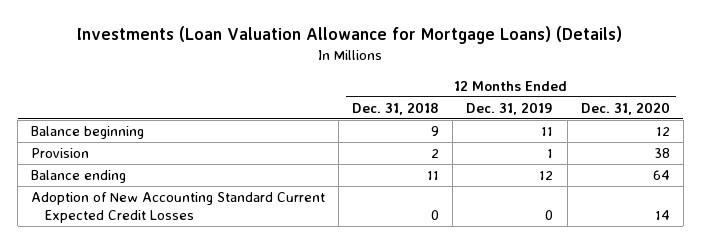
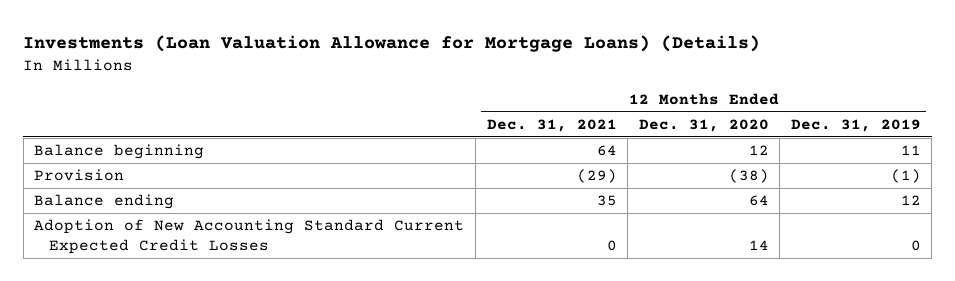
- | 12 Months Ended Dec. 31, 2018 | 12 Months Ended Dec. 31, 2019 | 12 Months Ended Dec. 31, 2020
+ | 12 Months Ended Dec. 31, 2021 | 12 Months Ended Dec. 31, 2020 | 12 Months Ended Dec. 31, 2019
- Provision | 2 | 1 | 38
+ Provision | (29) | (38) | (1)

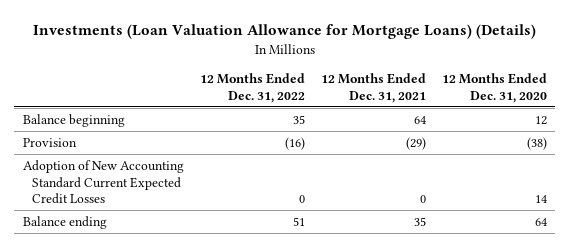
- | 12 Months Ended Dec. 31, 2021 | 12 Months Ended Dec. 31, 2020 | 12 Months Ended Dec. 31, 2019
+ | 12 Months Ended Dec. 31, 2022 | 12 Months Ended Dec. 31, 2021 | 12 Months Ended Dec. 31, 2020
moved down: Balance ending | 51 | 35 | 64

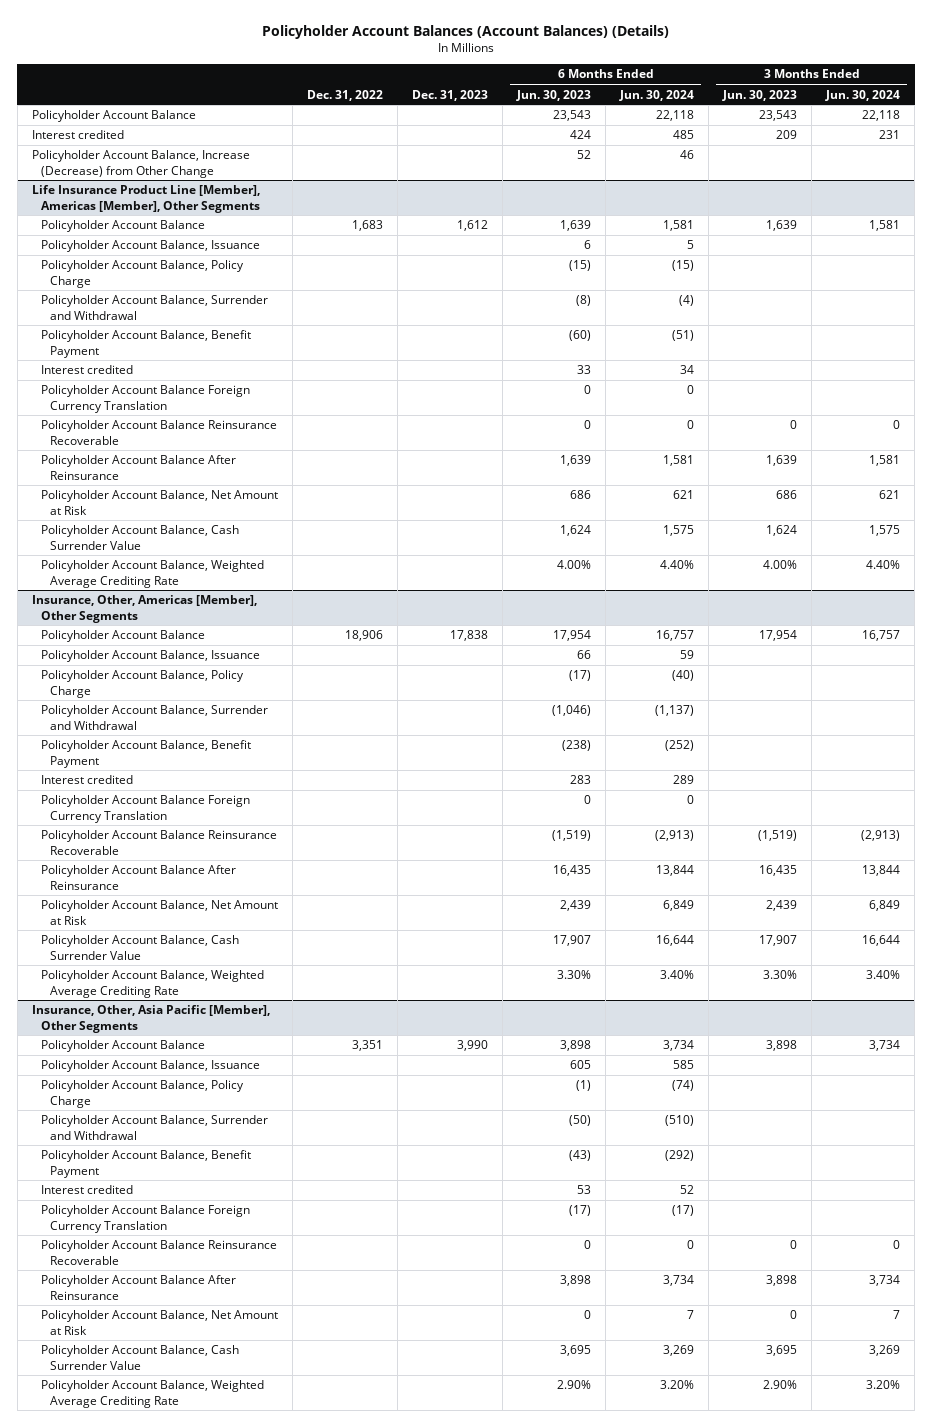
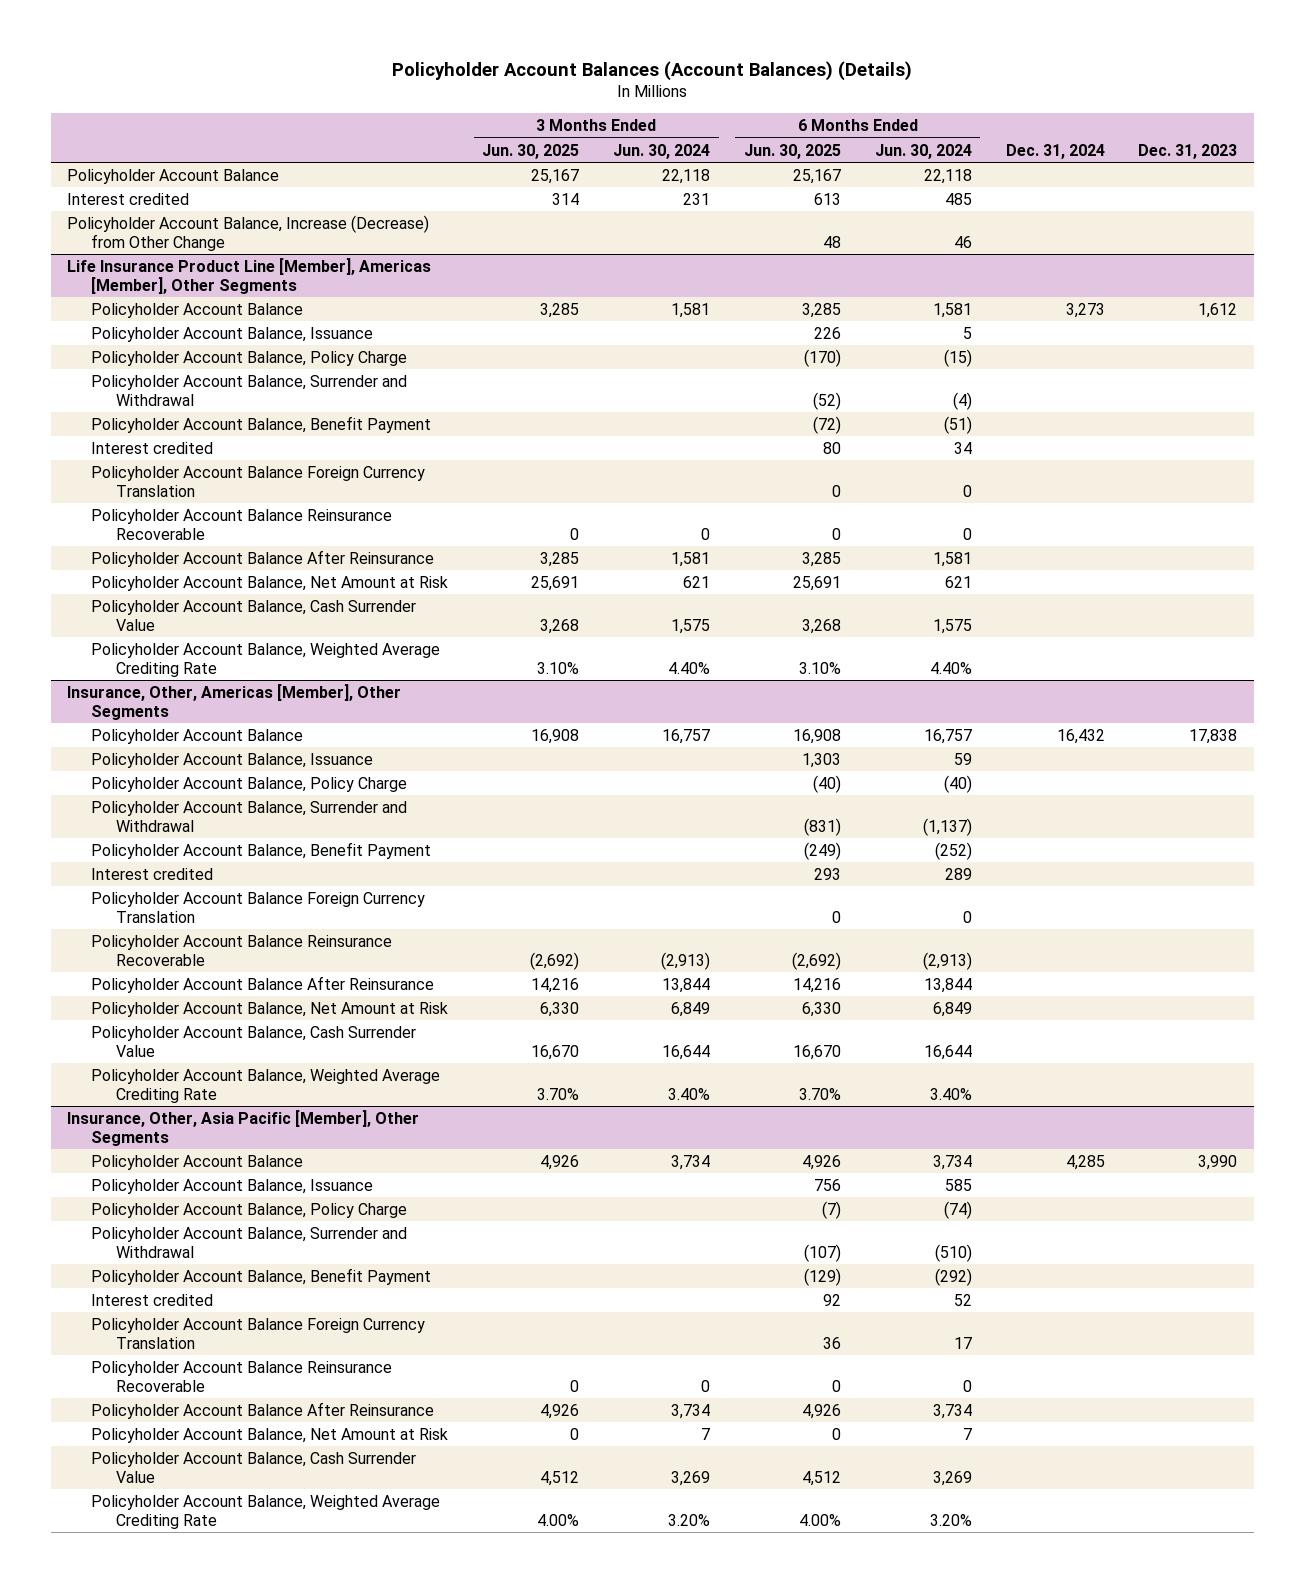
- | Dec. 31, 2022 | Dec. 31, 2023 | 6 Months Ended Jun. 30, 2023 | 6 Months Ended Jun. 30, 2024 | 3 Months Ended Jun. 30, 2023 | 3 Months Ended Jun. 30, 2024
+ | 3 Months Ended Jun. 30, 2025 | 3 Months Ended Jun. 30, 2024 | 6 Months Ended Jun. 30, 2025 | 6 Months Ended Jun. 30, 2024 | Dec. 31, 2024 | Dec. 31, 2023
@ Insurance, Other, Asia Pacific [Member], Other Segments
- Policyholder Account Balance Foreign Currency Translation | | | (17) | (17) | |
+ Policyholder Account Balance Foreign Currency Translation | | | 36 | 17 | |

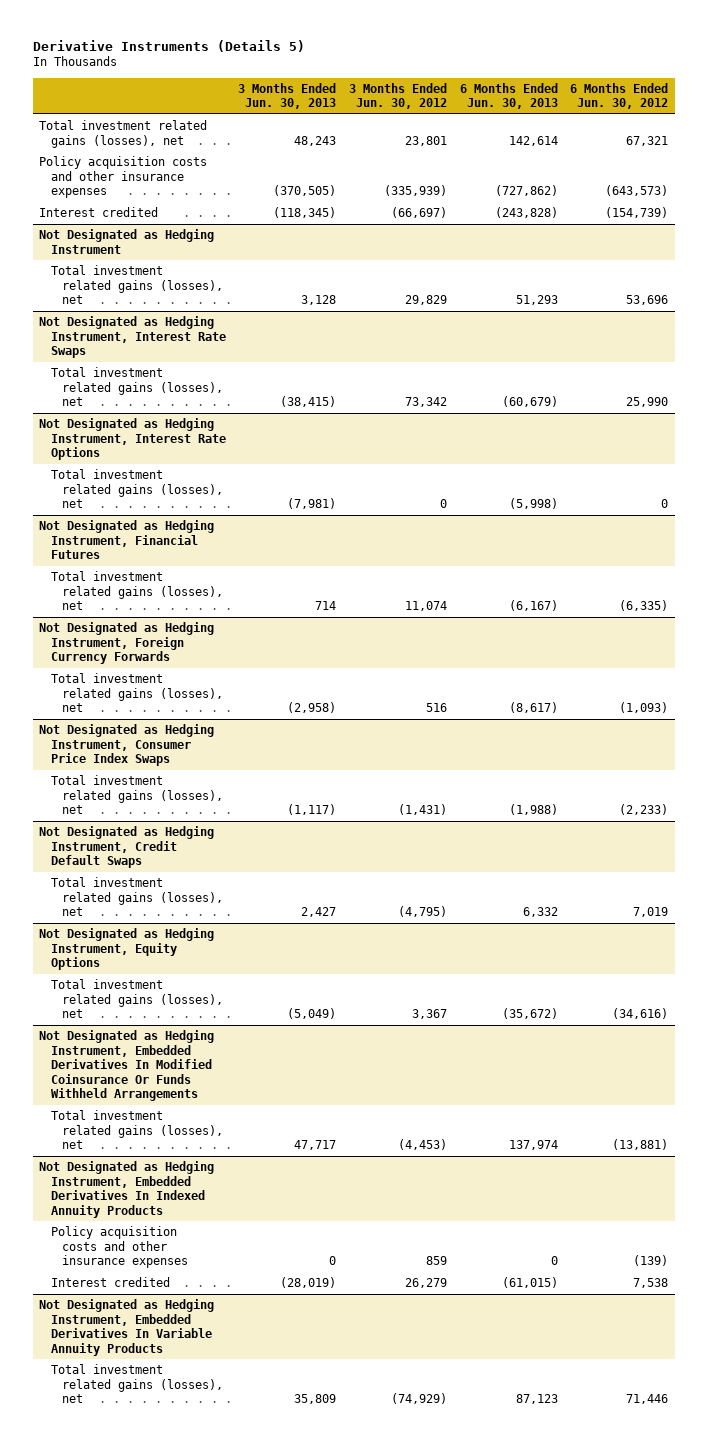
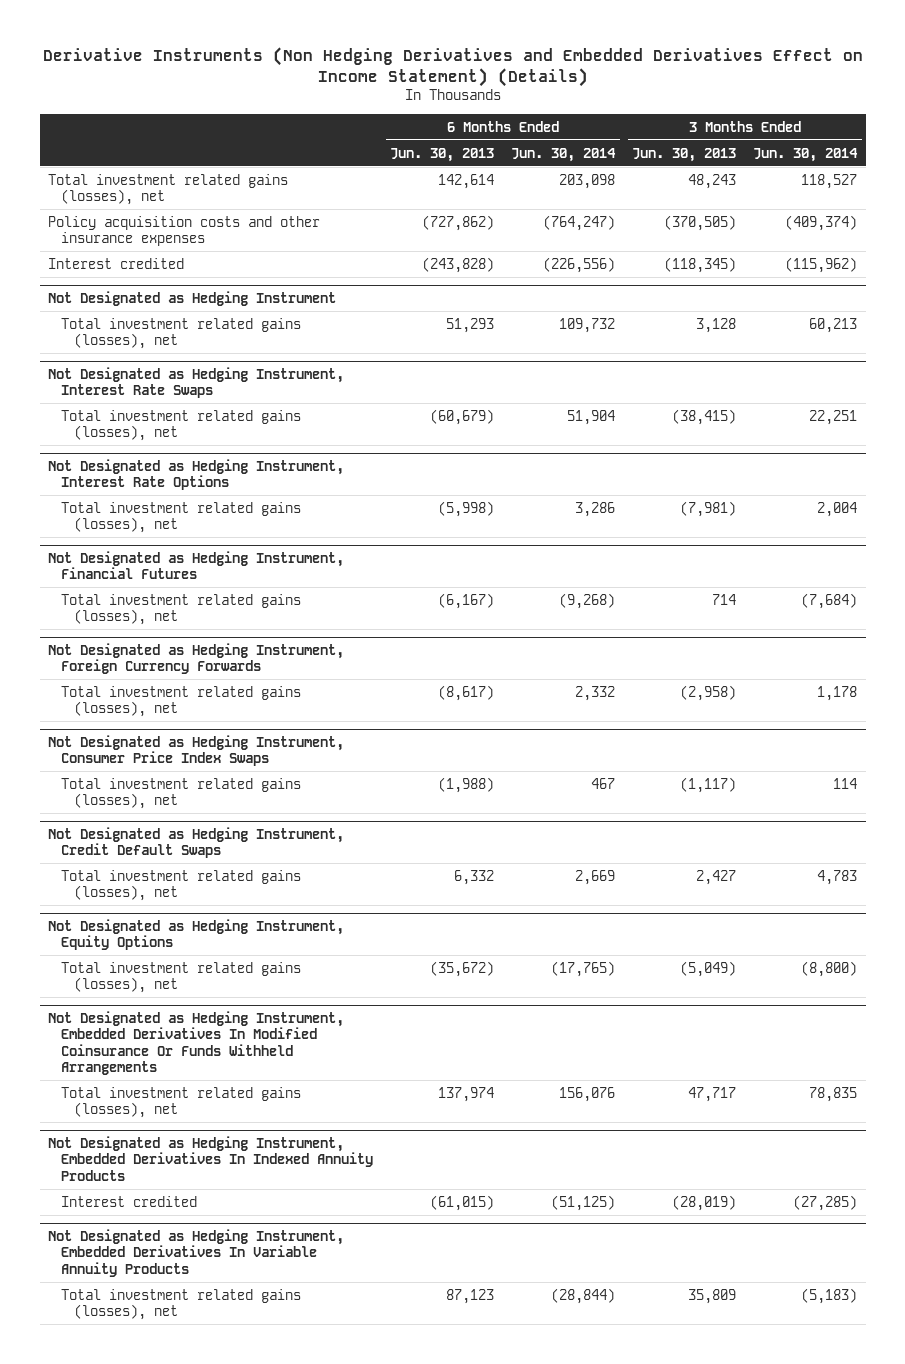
- Derivative Instruments (Details 5)
+ Derivative Instruments (Non Hedging Derivatives and Embedded Derivatives Effect on Income Statement) (Details)
- | 3 Months Ended Jun. 30, 2013 | 3 Months Ended Jun. 30, 2012 | 6 Months Ended Jun. 30, 2013 | 6 Months Ended Jun. 30, 2012
+ | 6 Months Ended Jun. 30, 2013 | 6 Months Ended Jun. 30, 2014 | 3 Months Ended Jun. 30, 2013 | 3 Months Ended Jun. 30, 2014
@ Not Designated as Hedging Instrument, Embedded Derivatives In Indexed Annuity Products
- Policy acquisition costs and other insurance expenses | 0 | 859 | 0 | (139)

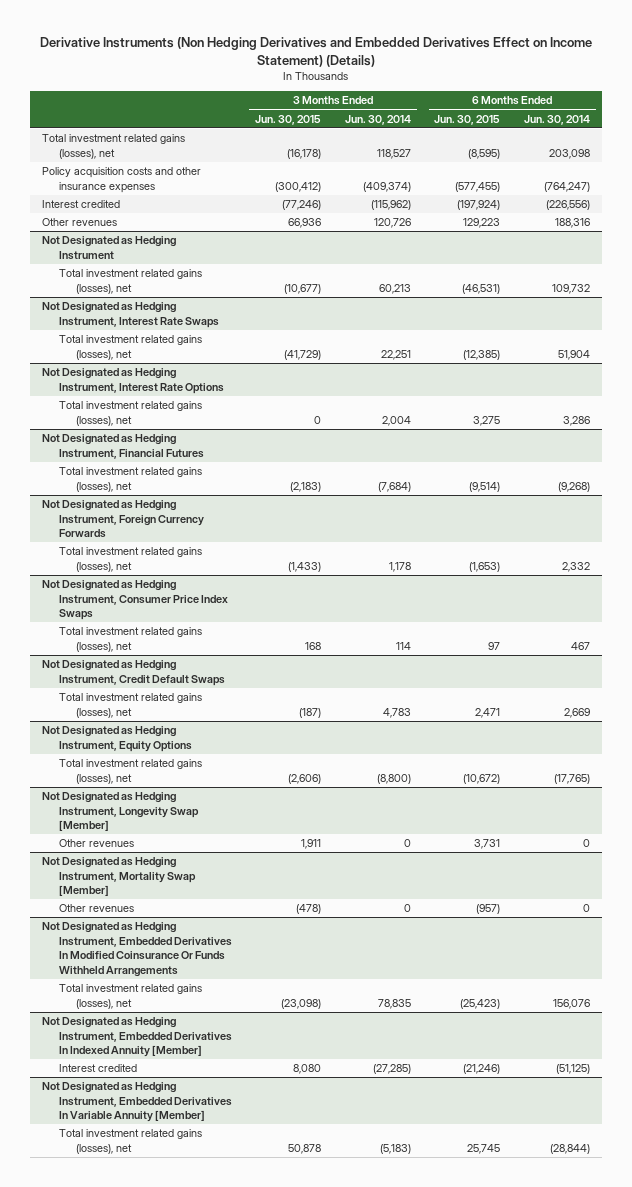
- | 6 Months Ended Jun. 30, 2013 | 6 Months Ended Jun. 30, 2014 | 3 Months Ended Jun. 30, 2013 | 3 Months Ended Jun. 30, 2014
+ | 3 Months Ended Jun. 30, 2015 | 3 Months Ended Jun. 30, 2014 | 6 Months Ended Jun. 30, 2015 | 6 Months Ended Jun. 30, 2014
+ Other revenues | 66,936 | 120,726 | 129,223 | 188,316
+ Not Designated as Hedging Instrument, Longevity Swap [Member]
+ Other revenues | 1,911 | 0 | 3,731 | 0
+ Not Designated as Hedging Instrument, Mortality Swap [Member]
+ Other revenues | (478) | 0 | (957) | 0
- Not Designated as Hedging Instrument, Embedded Derivatives In Indexed Annuity Products
+ Not Designated as Hedging Instrument, Embedded Derivatives In Indexed Annuity [Member]
- Not Designated as Hedging Instrument, Embedded Derivatives In Variable Annuity Products
+ Not Designated as Hedging Instrument, Embedded Derivatives In Variable Annuity [Member]

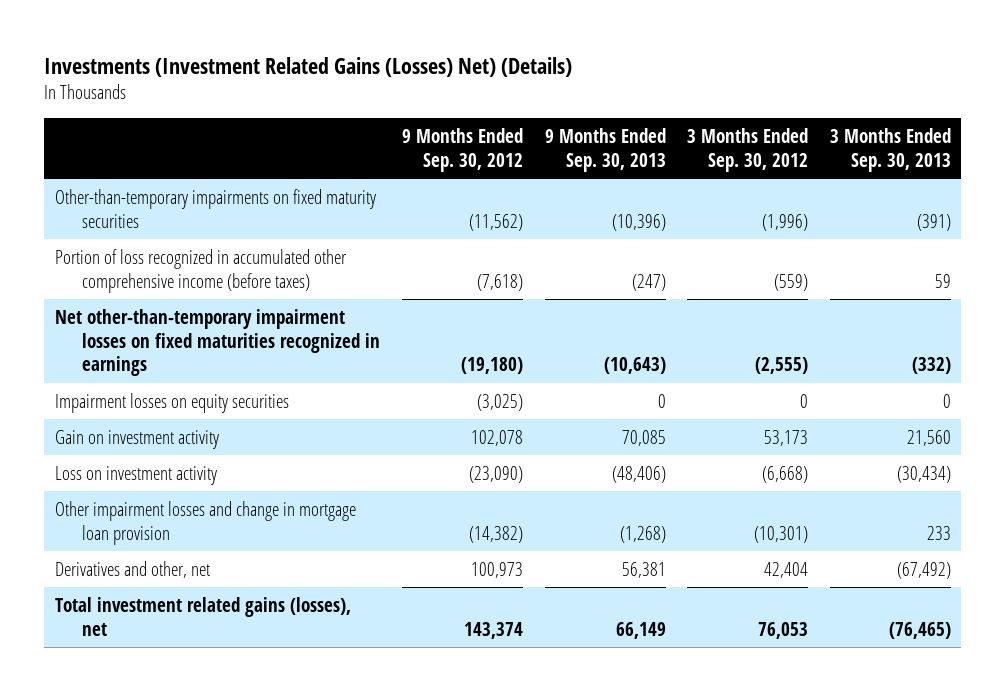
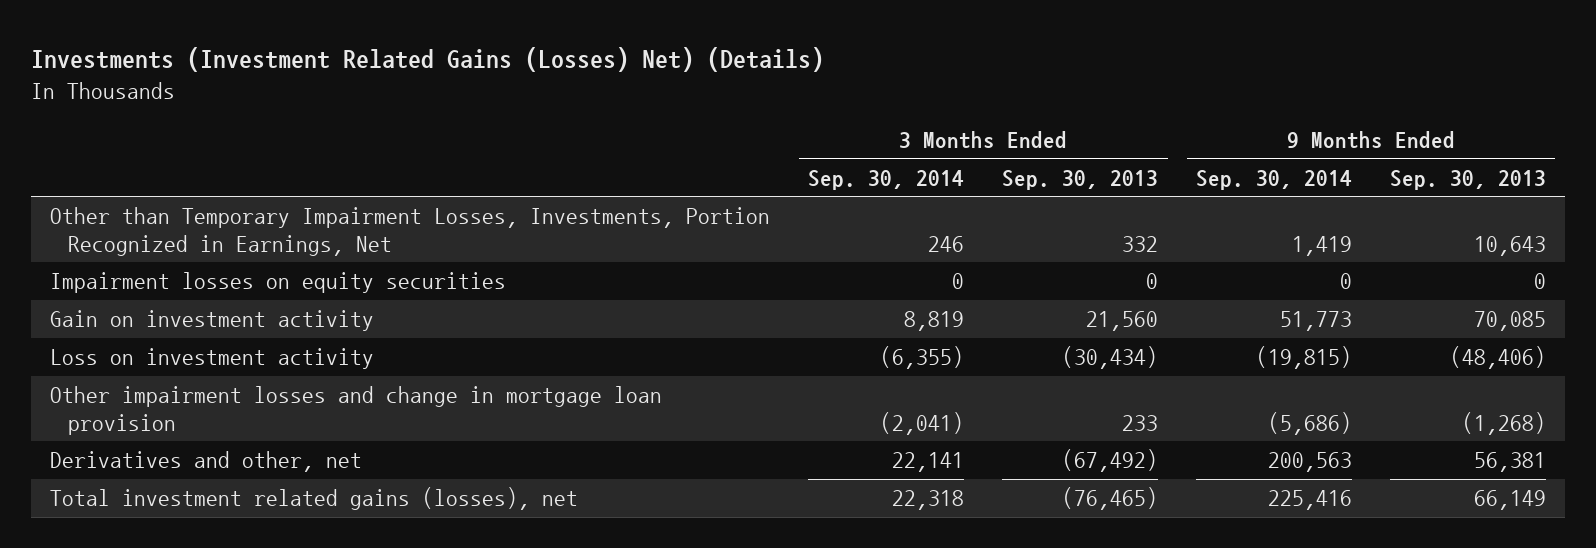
- | 9 Months Ended Sep. 30, 2012 | 9 Months Ended Sep. 30, 2013 | 3 Months Ended Sep. 30, 2012 | 3 Months Ended Sep. 30, 2013
+ | 3 Months Ended Sep. 30, 2014 | 3 Months Ended Sep. 30, 2013 | 9 Months Ended Sep. 30, 2014 | 9 Months Ended Sep. 30, 2013
- Other-than-temporary impairments on fixed maturity securities | (11,562) | (10,396) | (1,996) | (391)
- Portion of loss recognized in accumulated other comprehensive income (before taxes) | (7,618) | (247) | (559) | 59
- Net other-than-temporary impairment losses on fixed maturities recognized in earnings | (19,180) | (10,643) | (2,555) | (332)
+ Other than Temporary Impairment Losses, Investments, Portion Recognized in Earnings, Net | 246 | 332 | 1,419 | 10,643

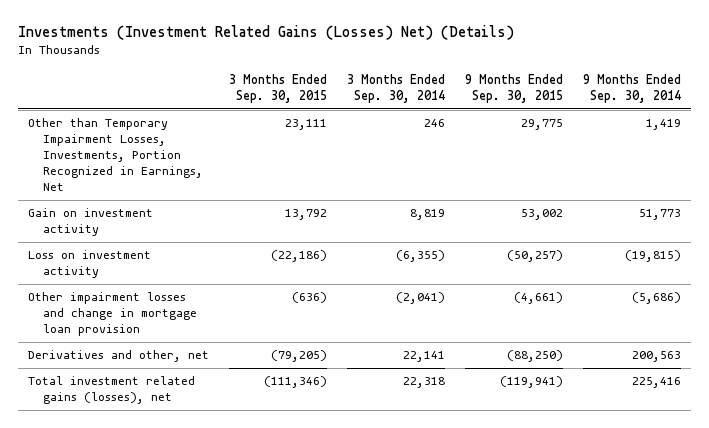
- | 3 Months Ended Sep. 30, 2014 | 3 Months Ended Sep. 30, 2013 | 9 Months Ended Sep. 30, 2014 | 9 Months Ended Sep. 30, 2013
+ | 3 Months Ended Sep. 30, 2015 | 3 Months Ended Sep. 30, 2014 | 9 Months Ended Sep. 30, 2015 | 9 Months Ended Sep. 30, 2014
- Impairment losses on equity securities | 0 | 0 | 0 | 0

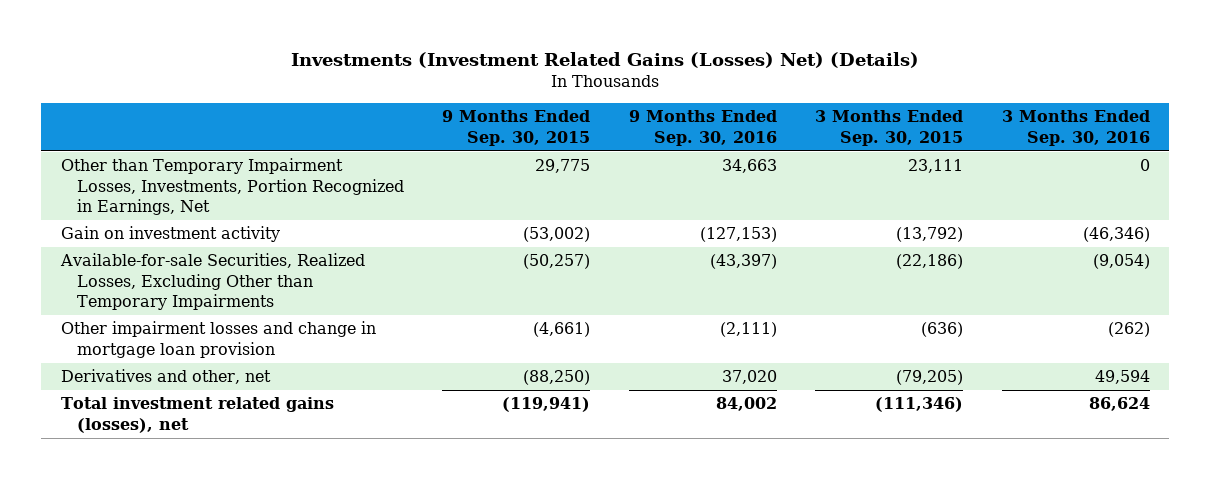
- | 3 Months Ended Sep. 30, 2015 | 3 Months Ended Sep. 30, 2014 | 9 Months Ended Sep. 30, 2015 | 9 Months Ended Sep. 30, 2014
+ | 9 Months Ended Sep. 30, 2015 | 9 Months Ended Sep. 30, 2016 | 3 Months Ended Sep. 30, 2015 | 3 Months Ended Sep. 30, 2016
- Gain on investment activity | 13,792 | 8,819 | 53,002 | 51,773
- Loss on investment activity | (22,186) | (6,355) | (50,257) | (19,815)
+ Gain on investment activity | (53,002) | (127,153) | (13,792) | (46,346)
+ Available-for-sale Securities, Realized Losses, Excluding Other than Temporary Impairments | (50,257) | (43,397) | (22,186) | (9,054)

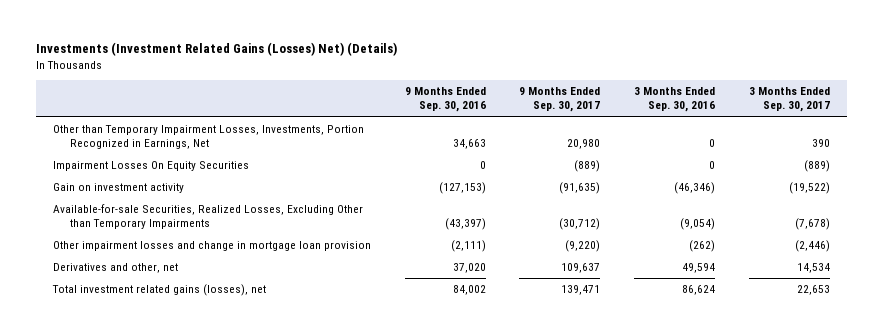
- | 9 Months Ended Sep. 30, 2015 | 9 Months Ended Sep. 30, 2016 | 3 Months Ended Sep. 30, 2015 | 3 Months Ended Sep. 30, 2016
+ | 9 Months Ended Sep. 30, 2016 | 9 Months Ended Sep. 30, 2017 | 3 Months Ended Sep. 30, 2016 | 3 Months Ended Sep. 30, 2017
+ Impairment Losses On Equity Securities | 0 | (889) | 0 | (889)

